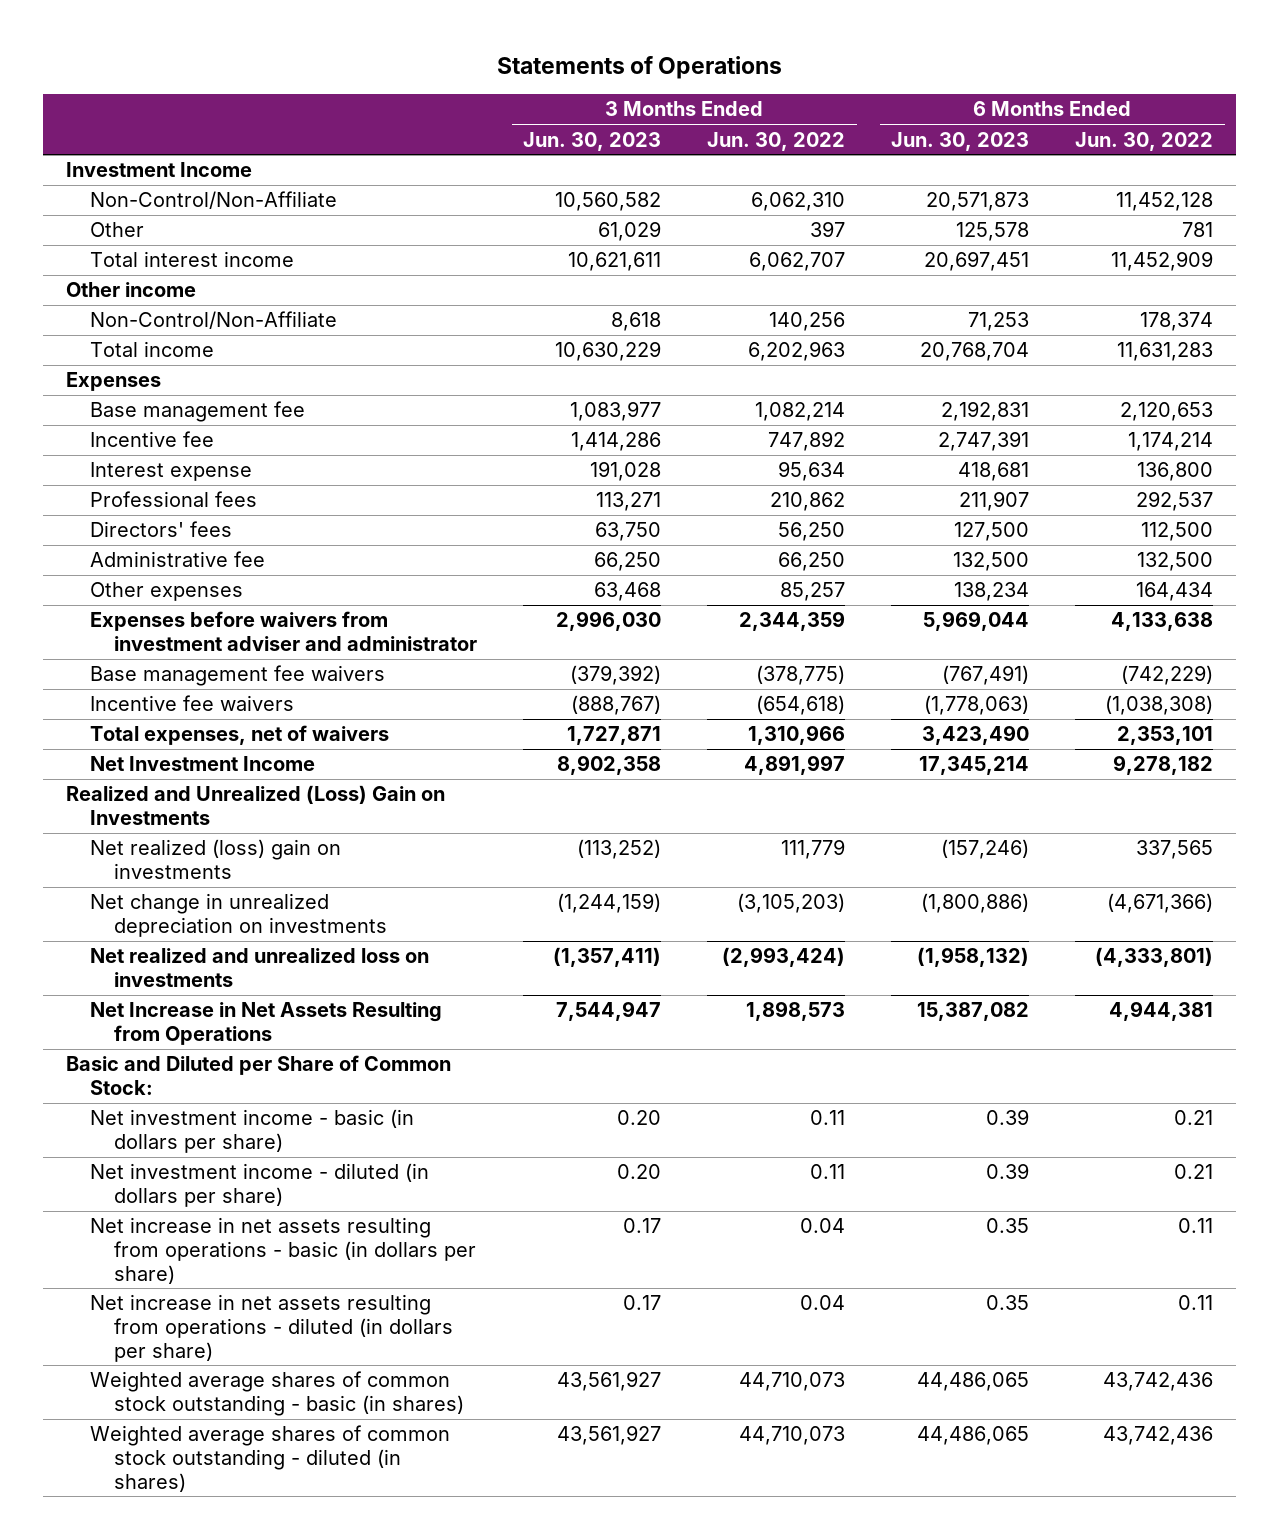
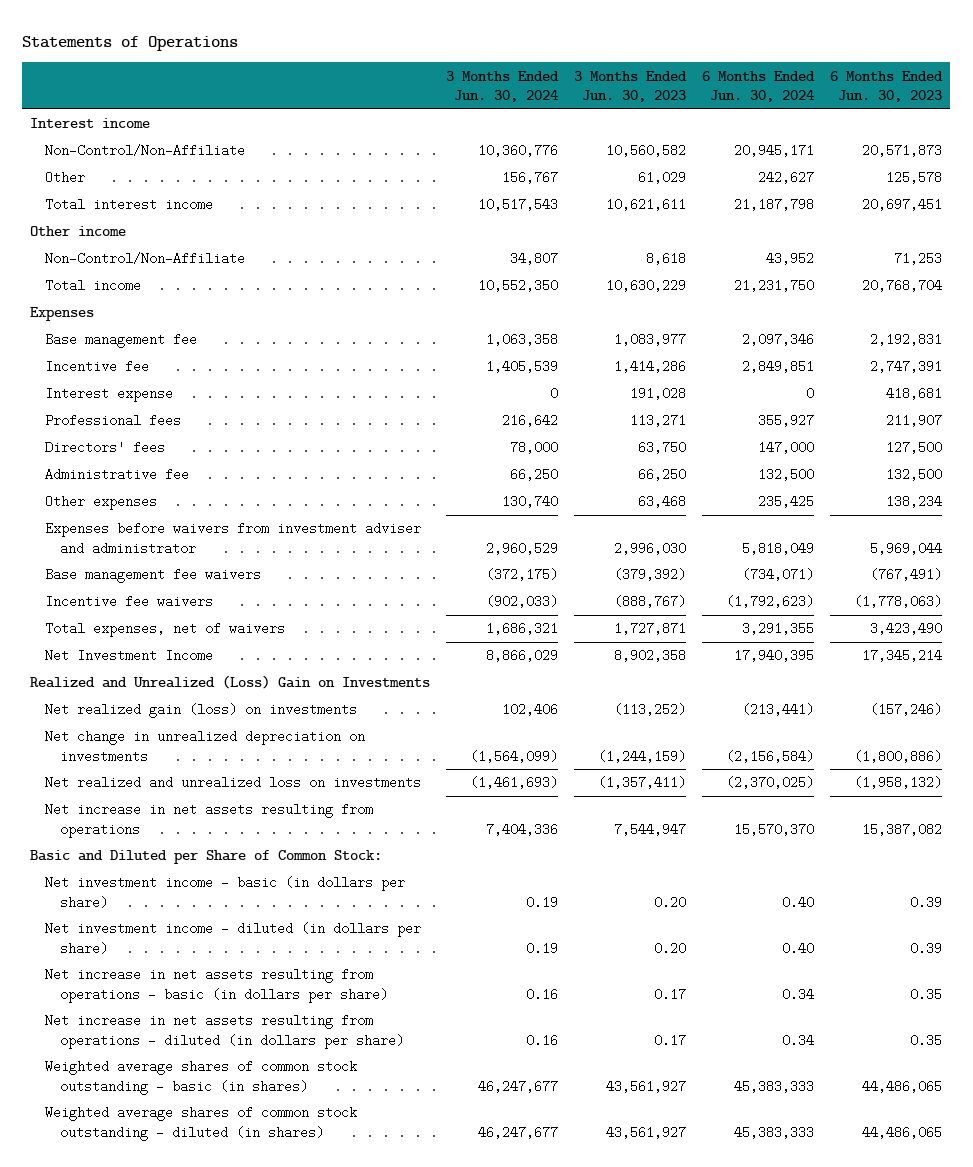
- | 3 Months Ended Jun. 30, 2023 | 3 Months Ended Jun. 30, 2022 | 6 Months Ended Jun. 30, 2023 | 6 Months Ended Jun. 30, 2022
+ | 3 Months Ended Jun. 30, 2024 | 3 Months Ended Jun. 30, 2023 | 6 Months Ended Jun. 30, 2024 | 6 Months Ended Jun. 30, 2023
- Investment Income
+ Interest income
- Net realized (loss) gain on investments | (113,252) | 111,779 | (157,246) | 337,565
+ Net realized gain (loss) on investments | 102,406 | (113,252) | (213,441) | (157,246)
- Net Increase in Net Assets Resulting from Operations | 7,544,947 | 1,898,573 | 15,387,082 | 4,944,381
+ Net increase in net assets resulting from operations | 7,404,336 | 7,544,947 | 15,570,370 | 15,387,082

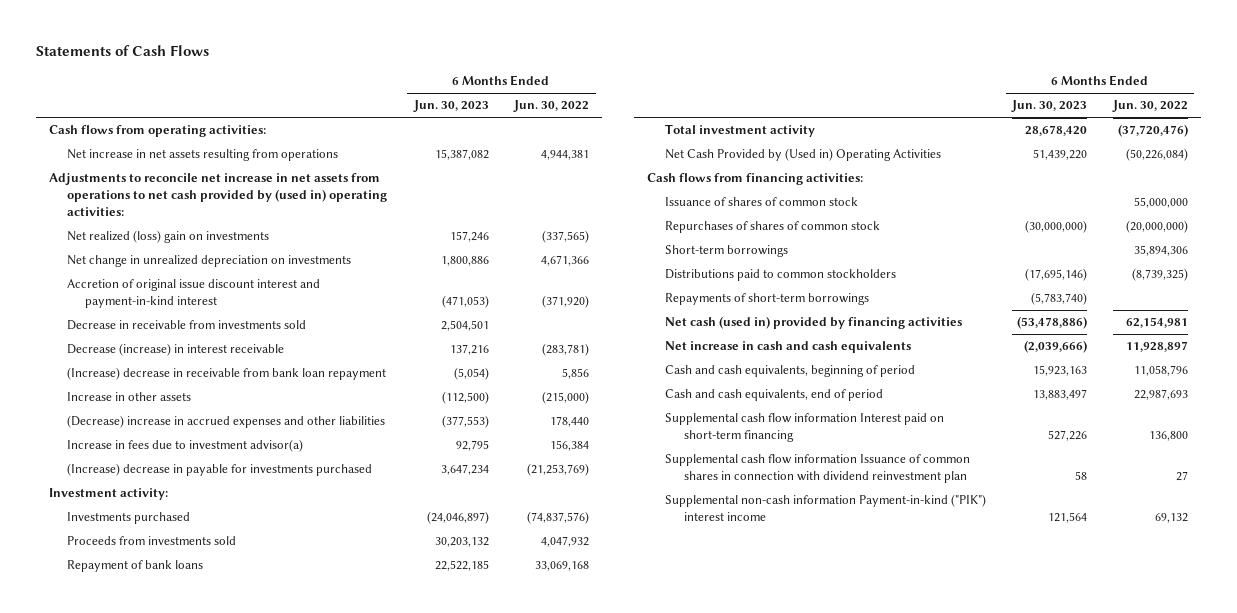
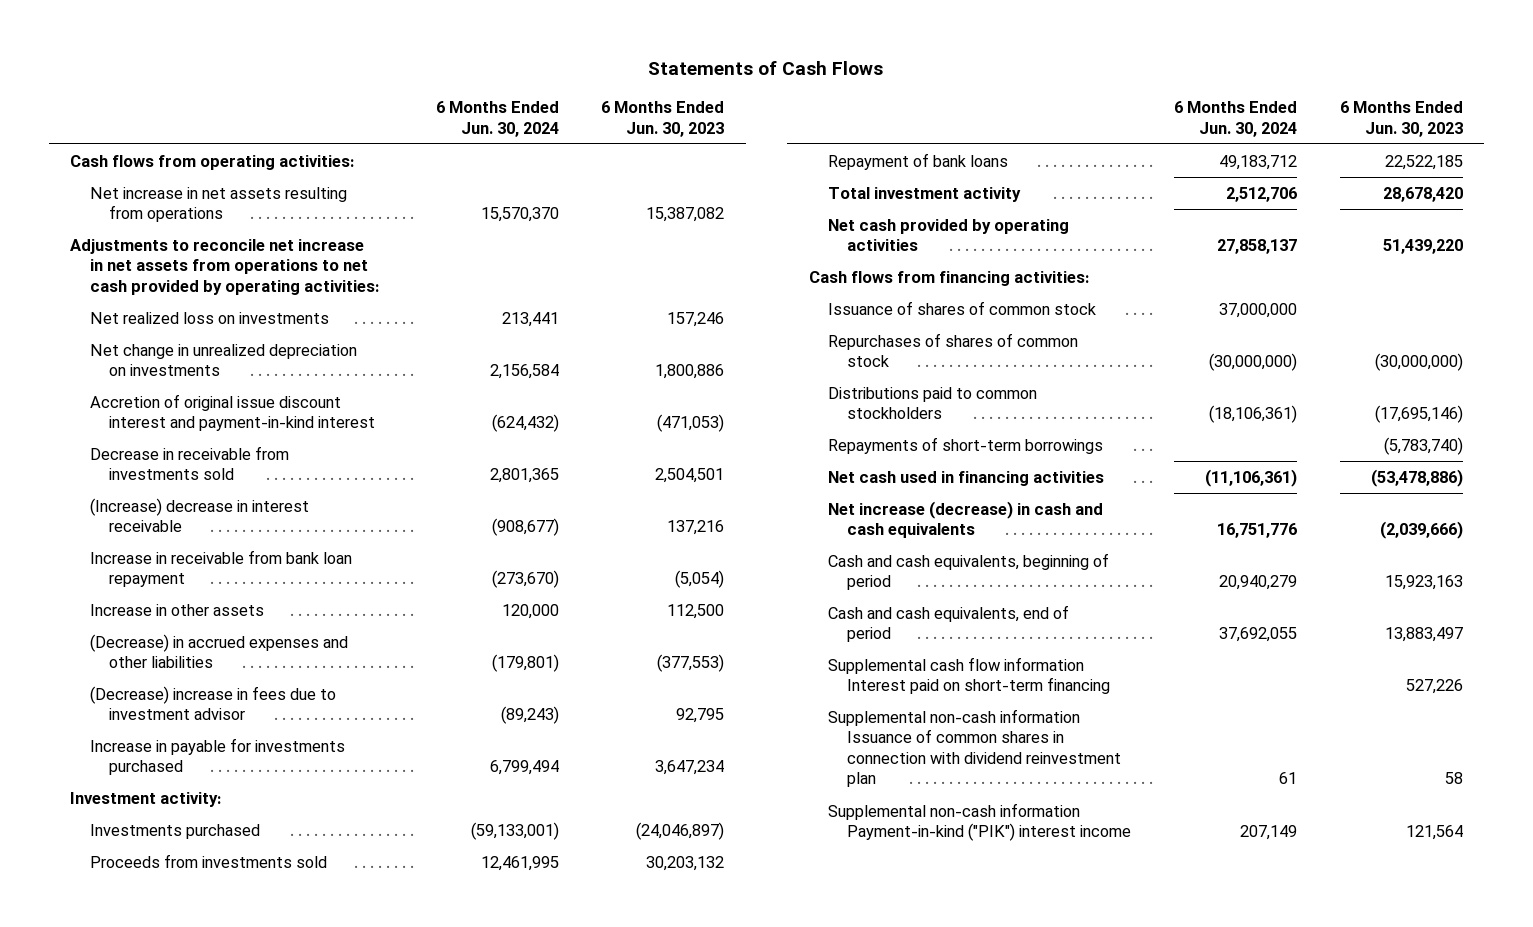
- | 6 Months Ended Jun. 30, 2023 | 6 Months Ended Jun. 30, 2022
+ | 6 Months Ended Jun. 30, 2024 | 6 Months Ended Jun. 30, 2023
- Adjustments to reconcile net increase in net assets from operations to net cash provided by (used in) operating activities:
- Net realized (loss) gain on investments | 157,246 | (337,565)
+ Adjustments to reconcile net increase in net assets from operations to net cash provided by operating activities:
+ Net realized loss on investments | 213,441 | 157,246
- Decrease (increase) in interest receivable | 137,216 | (283,781)
- (Increase) decrease in receivable from bank loan repayment | (5,054) | 5,856
- Increase in other assets | (112,500) | (215,000)
- (Decrease) increase in accrued expenses and other liabilities | (377,553) | 178,440
- Increase in fees due to investment advisor(a) | 92,795 | 156,384
- (Increase) decrease in payable for investments purchased | 3,647,234 | (21,253,769)
+ (Increase) decrease in interest receivable | (908,677) | 137,216
+ Increase in receivable from bank loan repayment | (273,670) | (5,054)
+ Increase in other assets | 120,000 | 112,500
+ (Decrease) in accrued expenses and other liabilities | (179,801) | (377,553)
+ (Decrease) increase in fees due to investment advisor | (89,243) | 92,795
+ Increase in payable for investments purchased | 6,799,494 | 3,647,234
- Net Cash Provided by (Used in) Operating Activities | 51,439,220 | (50,226,084)
+ Net cash provided by operating activities | 27,858,137 | 51,439,220
- Short-term borrowings | | 35,894,306
- Net cash (used in) provided by financing activities | (53,478,886) | 62,154,981
- Net increase in cash and cash equivalents | (2,039,666) | 11,928,897
+ Net cash used in financing activities | (11,106,361) | (53,478,886)
+ Net increase (decrease) in cash and cash equivalents | 16,751,776 | (2,039,666)
- Supplemental cash flow information Issuance of common shares in connection with dividend reinvestment plan | 58 | 27
+ Supplemental non-cash information Issuance of common shares in connection with dividend reinvestment plan | 61 | 58

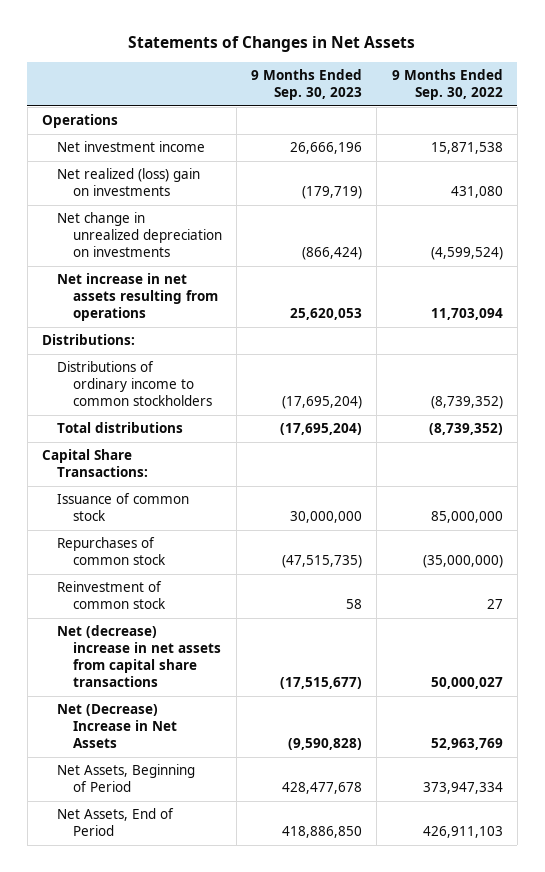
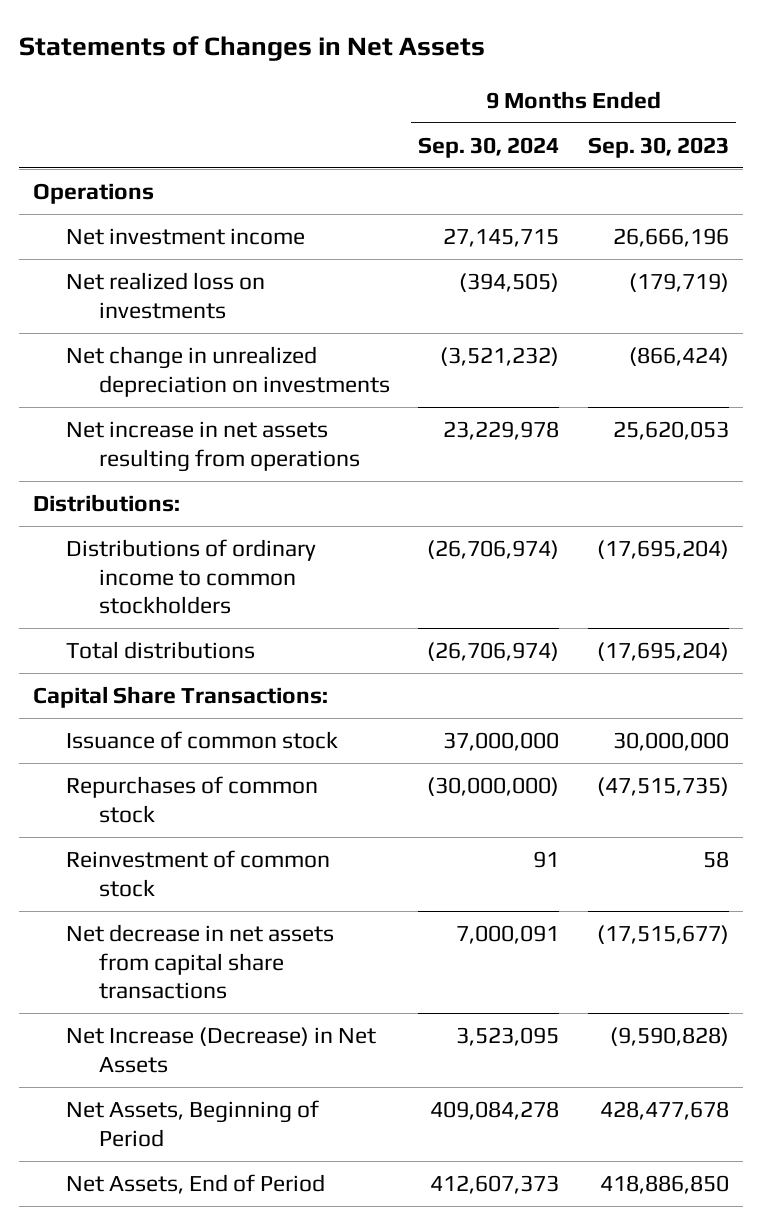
- | 9 Months Ended Sep. 30, 2023 | 9 Months Ended Sep. 30, 2022
+ | 9 Months Ended Sep. 30, 2024 | 9 Months Ended Sep. 30, 2023
- Net realized (loss) gain on investments | (179,719) | 431,080
+ Net realized loss on investments | (394,505) | (179,719)
- Net (decrease) increase in net assets from capital share transactions | (17,515,677) | 50,000,027
- Net (Decrease) Increase in Net Assets | (9,590,828) | 52,963,769
+ Net decrease in net assets from capital share transactions | 7,000,091 | (17,515,677)
+ Net Increase (Decrease) in Net Assets | 3,523,095 | (9,590,828)

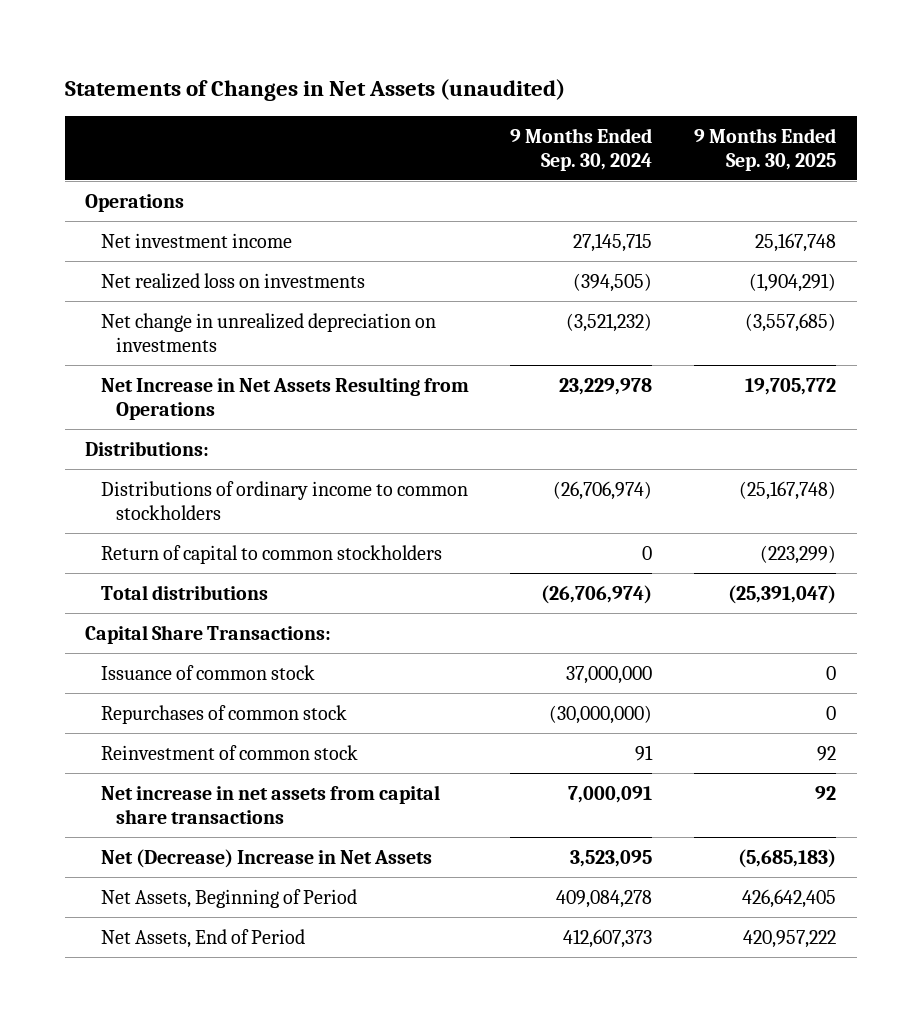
- Statements of Changes in Net Assets
+ Statements of Changes in Net Assets (unaudited)
- | 9 Months Ended Sep. 30, 2024 | 9 Months Ended Sep. 30, 2023
+ | 9 Months Ended Sep. 30, 2024 | 9 Months Ended Sep. 30, 2025
- Net increase in net assets resulting from operations | 23,229,978 | 25,620,053
+ Net Increase in Net Assets Resulting from Operations | 23,229,978 | 19,705,772
+ Return of capital to common stockholders | 0 | (223,299)
- Net decrease in net assets from capital share transactions | 7,000,091 | (17,515,677)
- Net Increase (Decrease) in Net Assets | 3,523,095 | (9,590,828)
+ Net increase in net assets from capital share transactions | 7,000,091 | 92
+ Net (Decrease) Increase in Net Assets | 3,523,095 | (5,685,183)

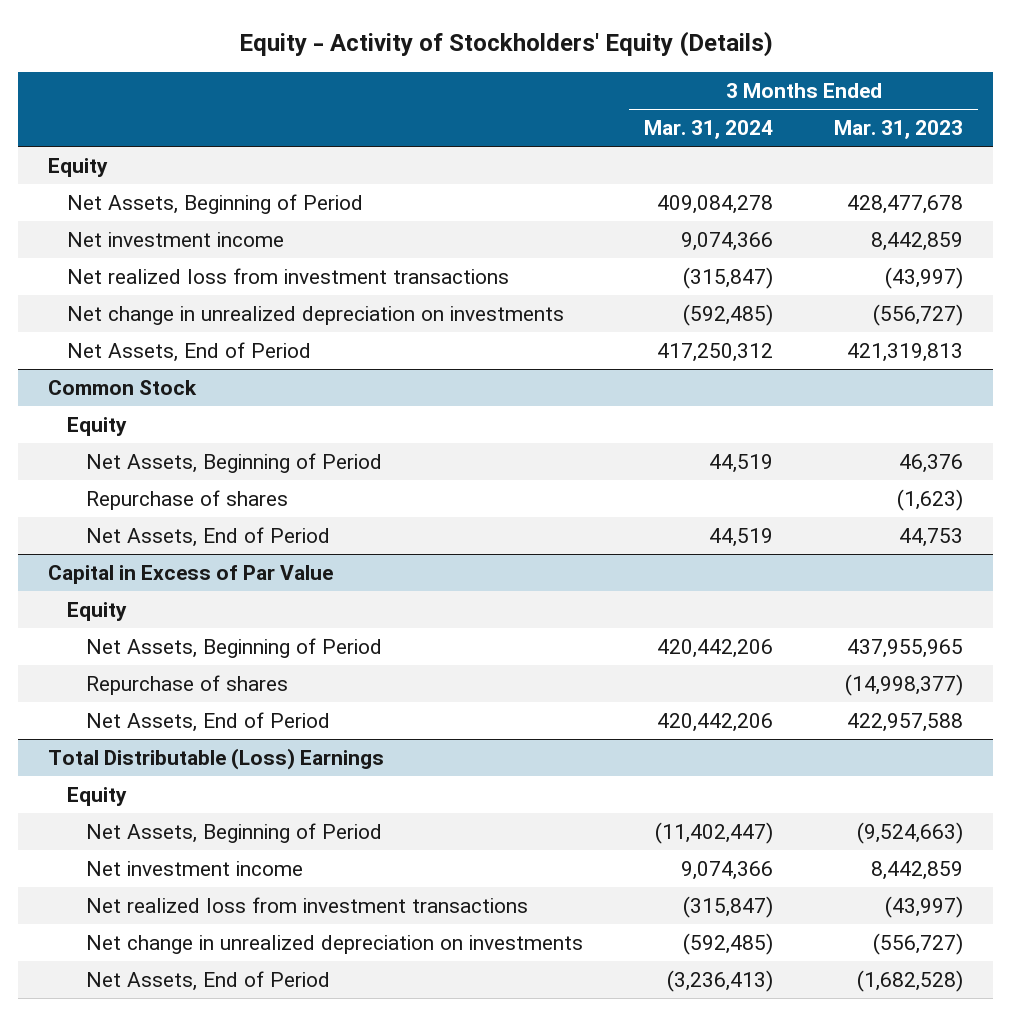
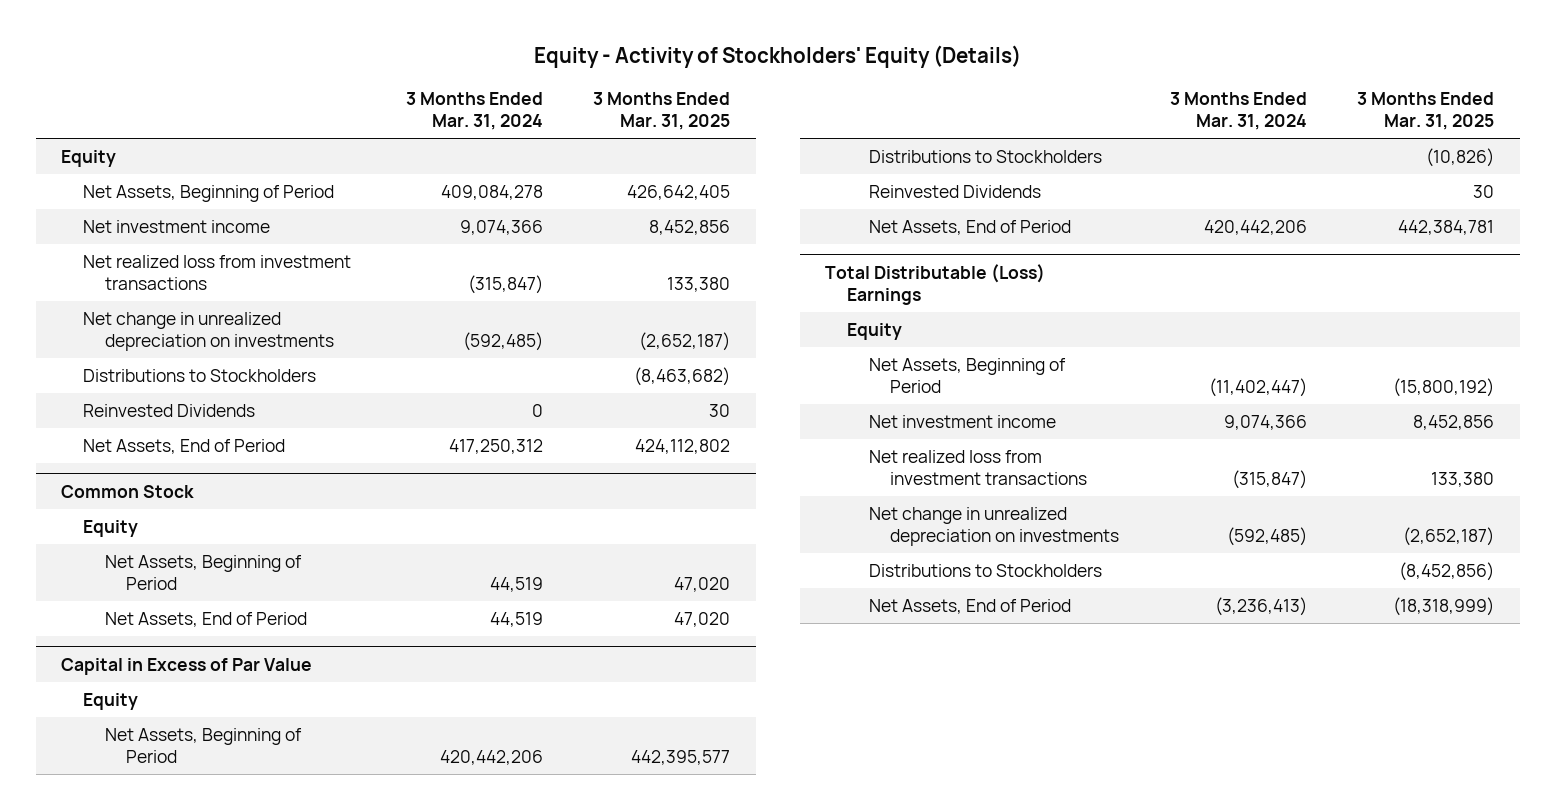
- | 3 Months Ended Mar. 31, 2024 | 3 Months Ended Mar. 31, 2023
+ | 3 Months Ended Mar. 31, 2024 | 3 Months Ended Mar. 31, 2025
+ Distributions to Stockholders | | (8,463,682)
+ Reinvested Dividends | 0 | 30
@ Common Stock
- Repurchase of shares | | (1,623)
@ Capital in Excess of Par Value
- Repurchase of shares | | (14,998,377)
+ Distributions to Stockholders | | (10,826)
+ Reinvested Dividends | | 30
@ Total Distributable (Loss) Earnings
+ Distributions to Stockholders | | (8,452,856)

